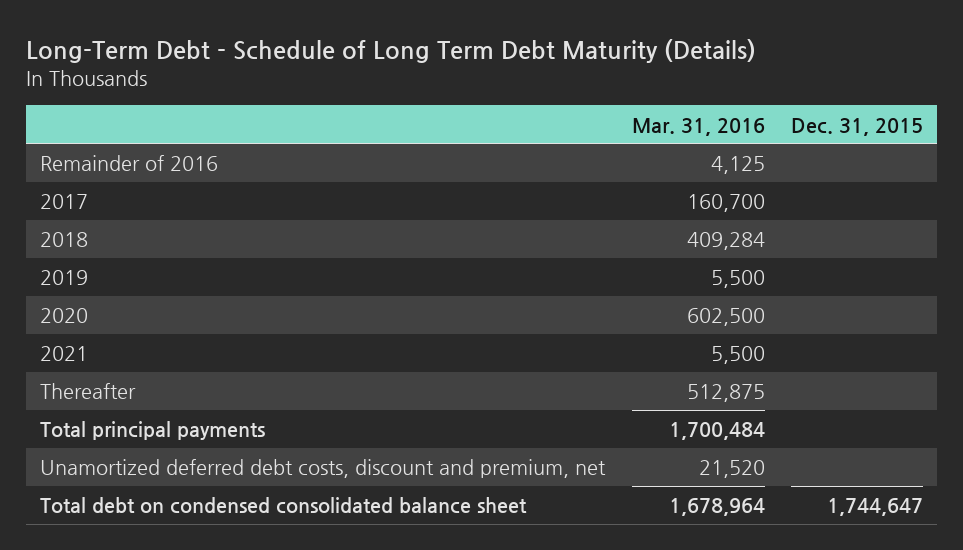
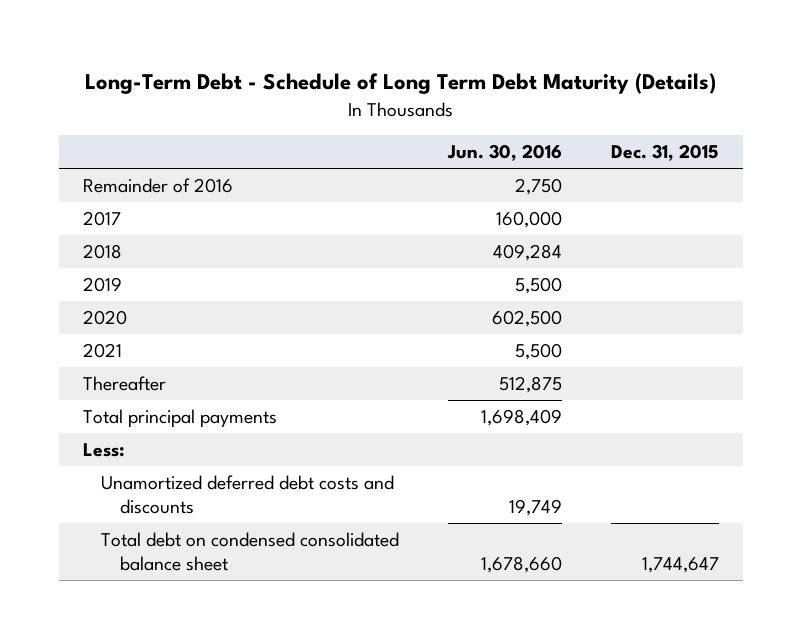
- | Mar. 31, 2016 | Dec. 31, 2015
+ | Jun. 30, 2016 | Dec. 31, 2015
- Unamortized deferred debt costs, discount and premium, net | 21,520 |
+ Less:
+ Unamortized deferred debt costs and discounts | 19,749 |

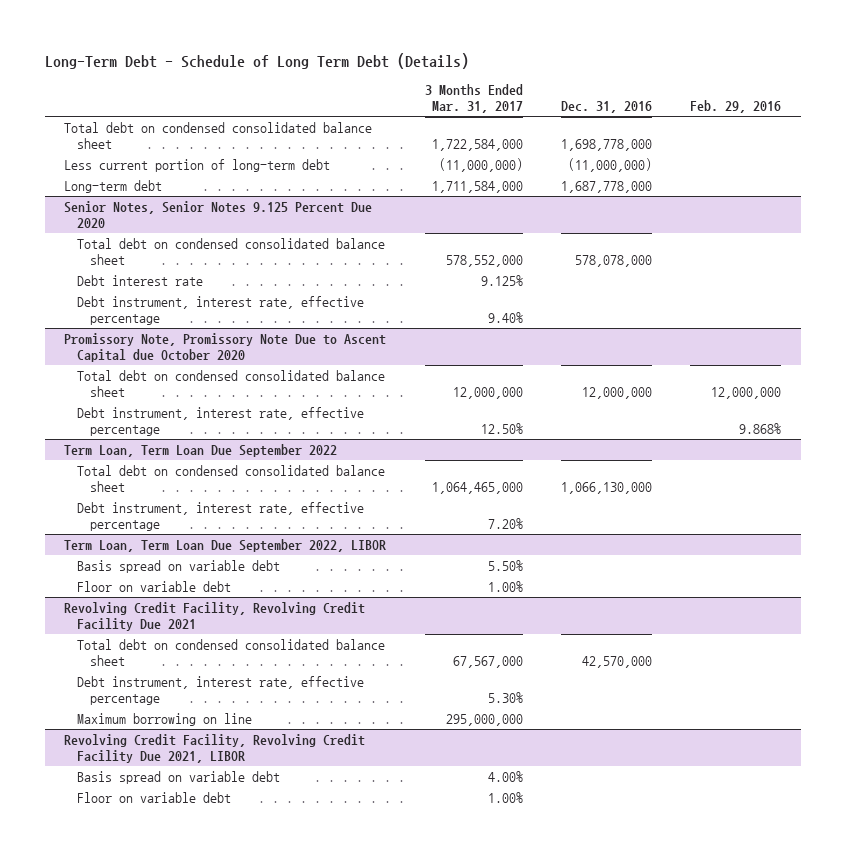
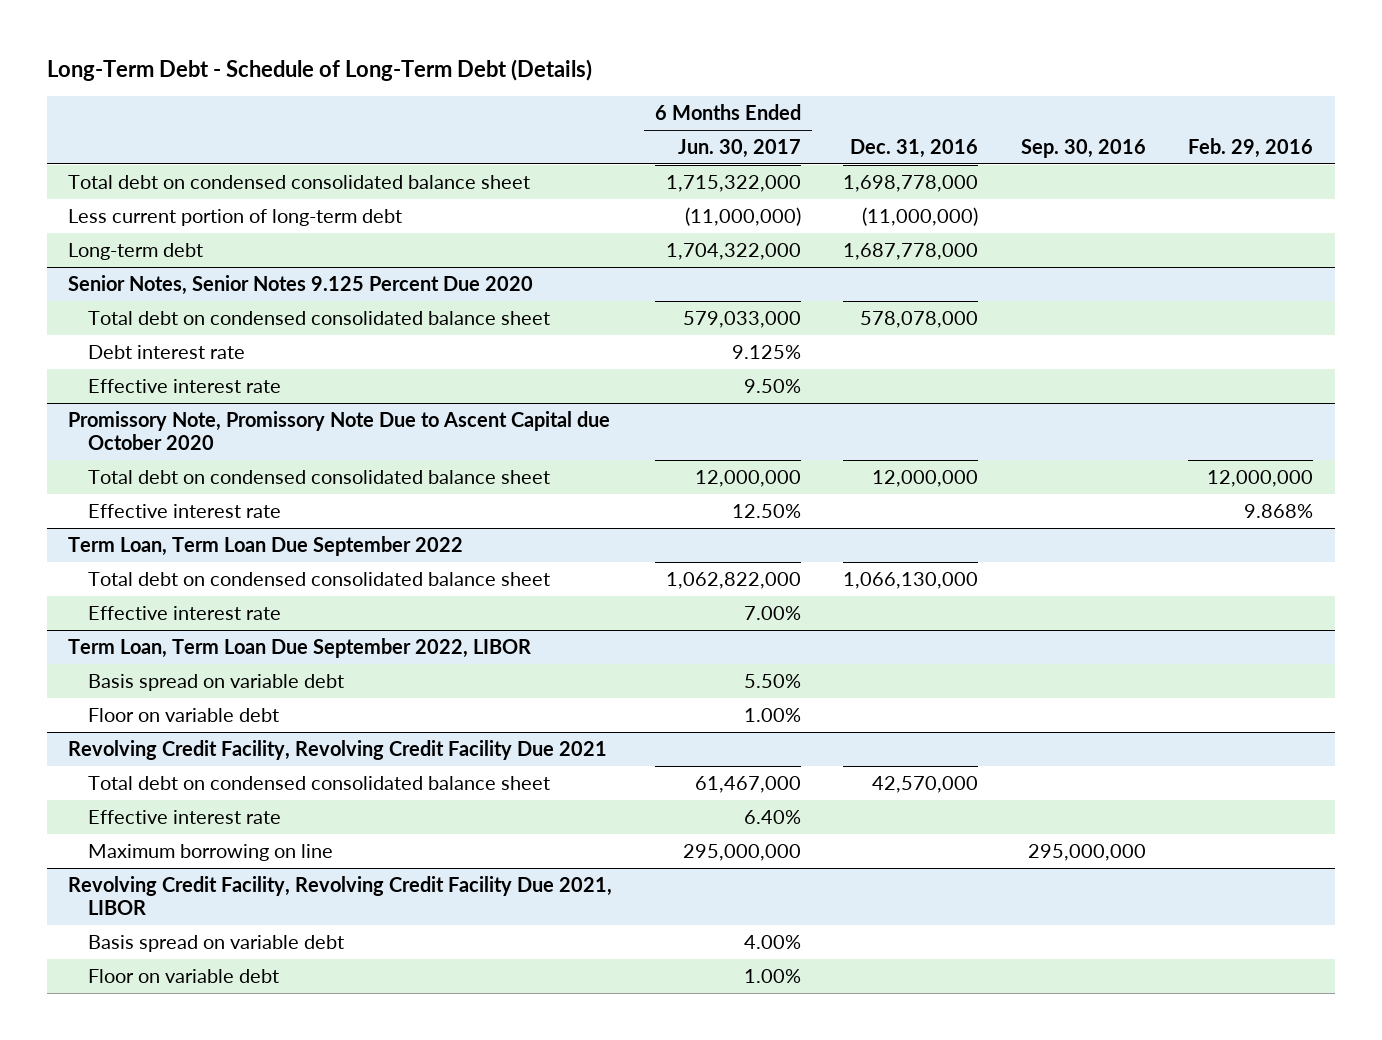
- Long-Term Debt - Schedule of Long Term Debt (Details)
+ Long-Term Debt - Schedule of Long-Term Debt (Details)
- | 3 Months Ended Mar. 31, 2017 | Dec. 31, 2016 | Feb. 29, 2016
+ | 6 Months Ended Jun. 30, 2017 | Dec. 31, 2016 | Sep. 30, 2016 | Feb. 29, 2016
@ Senior Notes, Senior Notes 9.125 Percent Due 2020
- Debt instrument, interest rate, effective percentage | 9.40% | |
+ Effective interest rate | 9.50% | | |
@ Promissory Note, Promissory Note Due to Ascent Capital due October 2020
- Debt instrument, interest rate, effective percentage | 12.50% | | 9.868%
+ Effective interest rate | 12.50% | | | 9.868%
@ Term Loan, Term Loan Due September 2022
- Debt instrument, interest rate, effective percentage | 7.20% | |
+ Effective interest rate | 7.00% | | |
@ Revolving Credit Facility, Revolving Credit Facility Due 2021
- Debt instrument, interest rate, effective percentage | 5.30% | |
+ Effective interest rate | 6.40% | | |

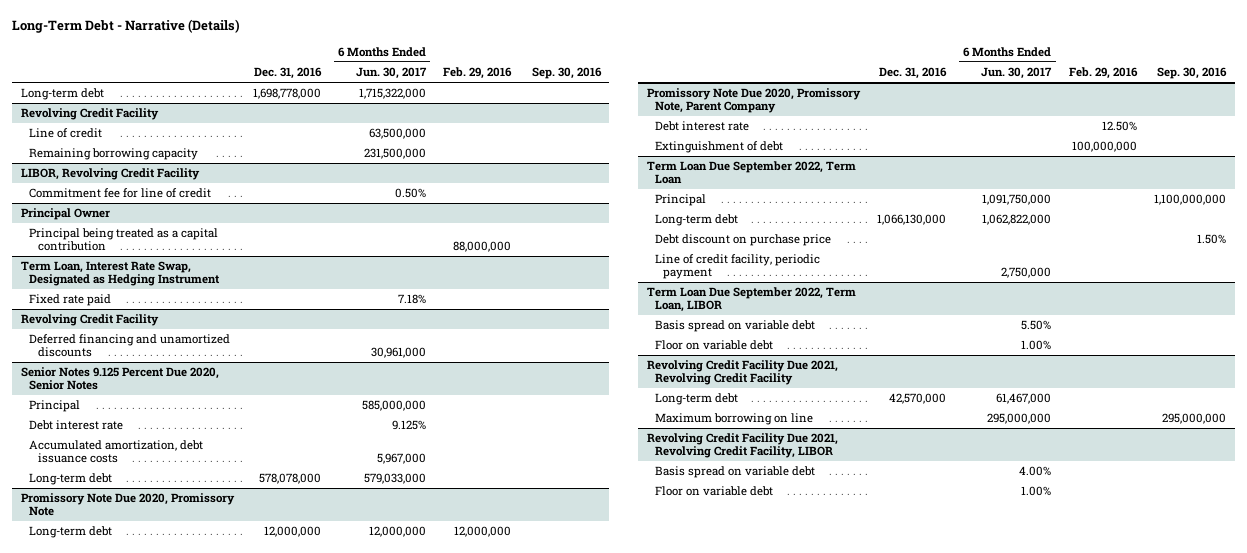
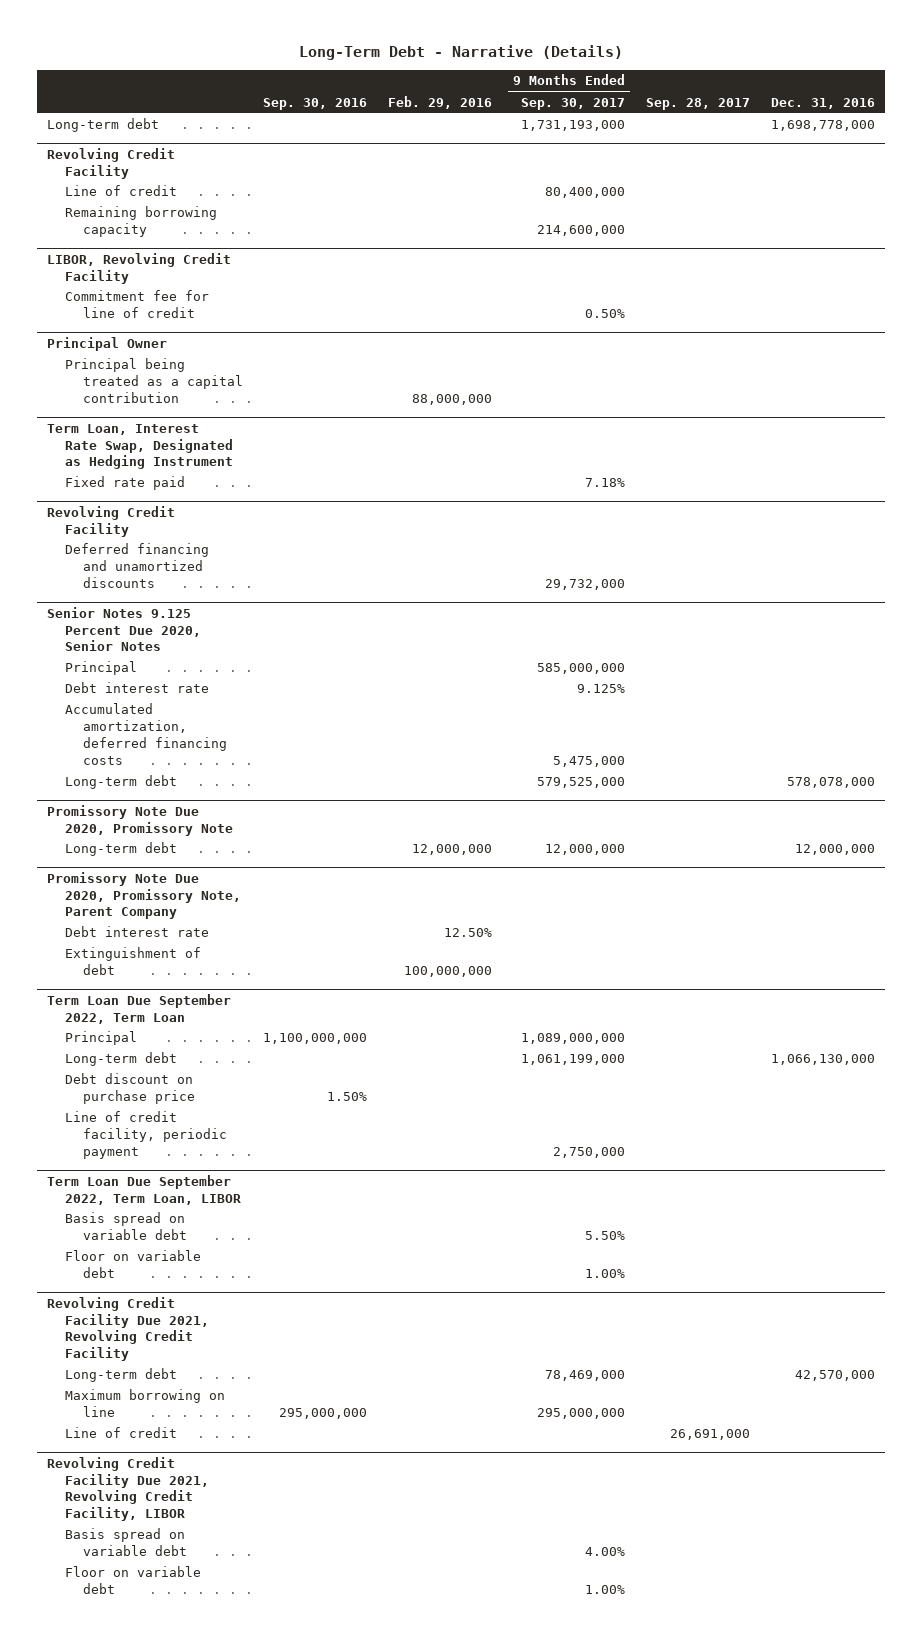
- | Dec. 31, 2016 | 6 Months Ended Jun. 30, 2017 | Feb. 29, 2016 | Sep. 30, 2016
+ | Sep. 30, 2016 | Feb. 29, 2016 | 9 Months Ended Sep. 30, 2017 | Sep. 28, 2017 | Dec. 31, 2016
@ Senior Notes 9.125 Percent Due 2020, Senior Notes
- Accumulated amortization, debt issuance costs | | 5,967,000 | |
+ Accumulated amortization, deferred financing costs | | | 5,475,000 | |
@ Revolving Credit Facility Due 2021, Revolving Credit Facility
+ Line of credit | | | | 26,691,000 |

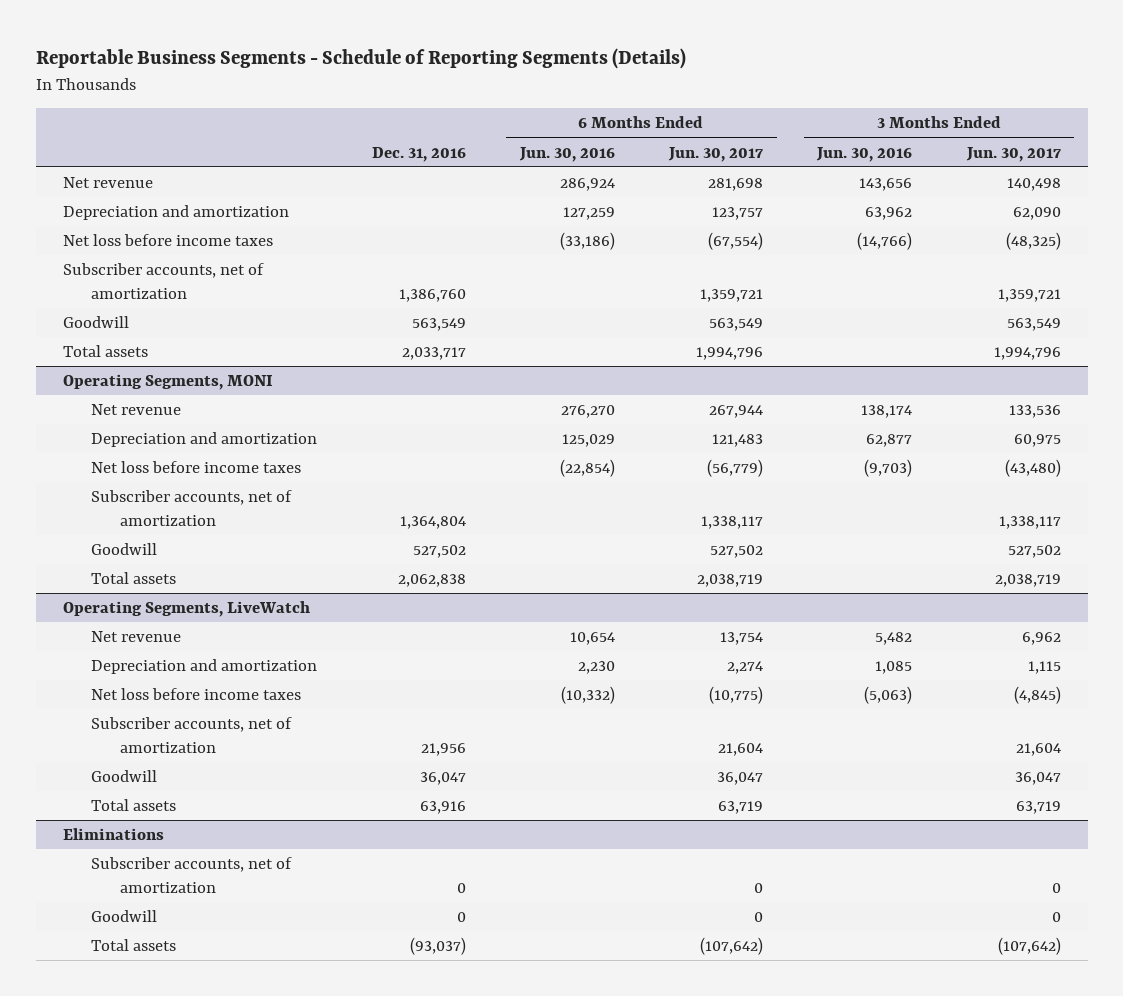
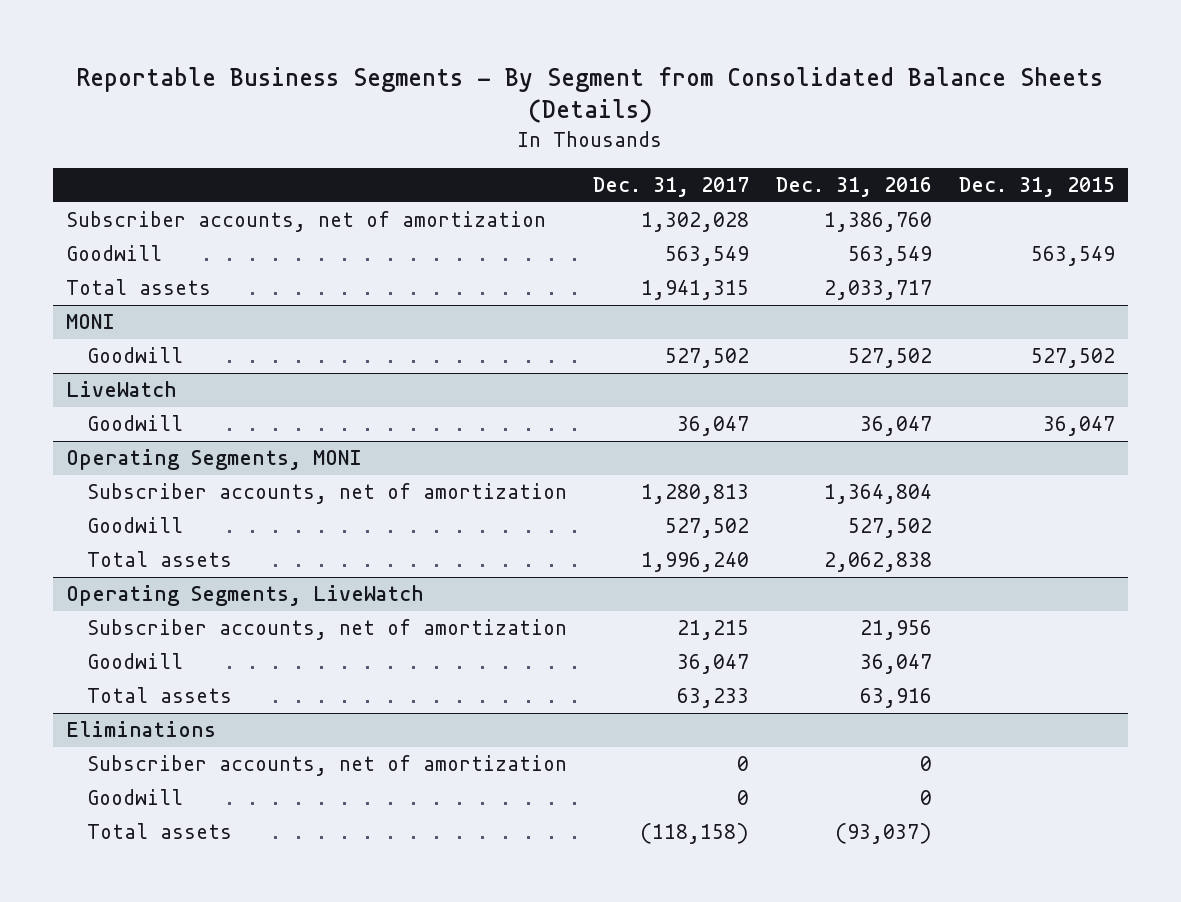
- Reportable Business Segments - Schedule of Reporting Segments (Details)
+ Reportable Business Segments - By Segment from Consolidated Balance Sheets (Details)
- | Dec. 31, 2016 | 6 Months Ended Jun. 30, 2016 | 6 Months Ended Jun. 30, 2017 | 3 Months Ended Jun. 30, 2016 | 3 Months Ended Jun. 30, 2017
+ | Dec. 31, 2017 | Dec. 31, 2016 | Dec. 31, 2015
- Net revenue | | 286,924 | 281,698 | 143,656 | 140,498
- Depreciation and amortization | | 127,259 | 123,757 | 63,962 | 62,090
- Net loss before income taxes | | (33,186) | (67,554) | (14,766) | (48,325)
+ MONI
+ Goodwill | 527,502 | 527,502 | 527,502
+ LiveWatch
+ Goodwill | 36,047 | 36,047 | 36,047
@ Operating Segments, MONI
- Net revenue | | 276,270 | 267,944 | 138,174 | 133,536
- Depreciation and amortization | | 125,029 | 121,483 | 62,877 | 60,975
- Net loss before income taxes | | (22,854) | (56,779) | (9,703) | (43,480)
@ Operating Segments, LiveWatch
- Net revenue | | 10,654 | 13,754 | 5,482 | 6,962
- Depreciation and amortization | | 2,230 | 2,274 | 1,085 | 1,115
- Net loss before income taxes | | (10,332) | (10,775) | (5,063) | (4,845)

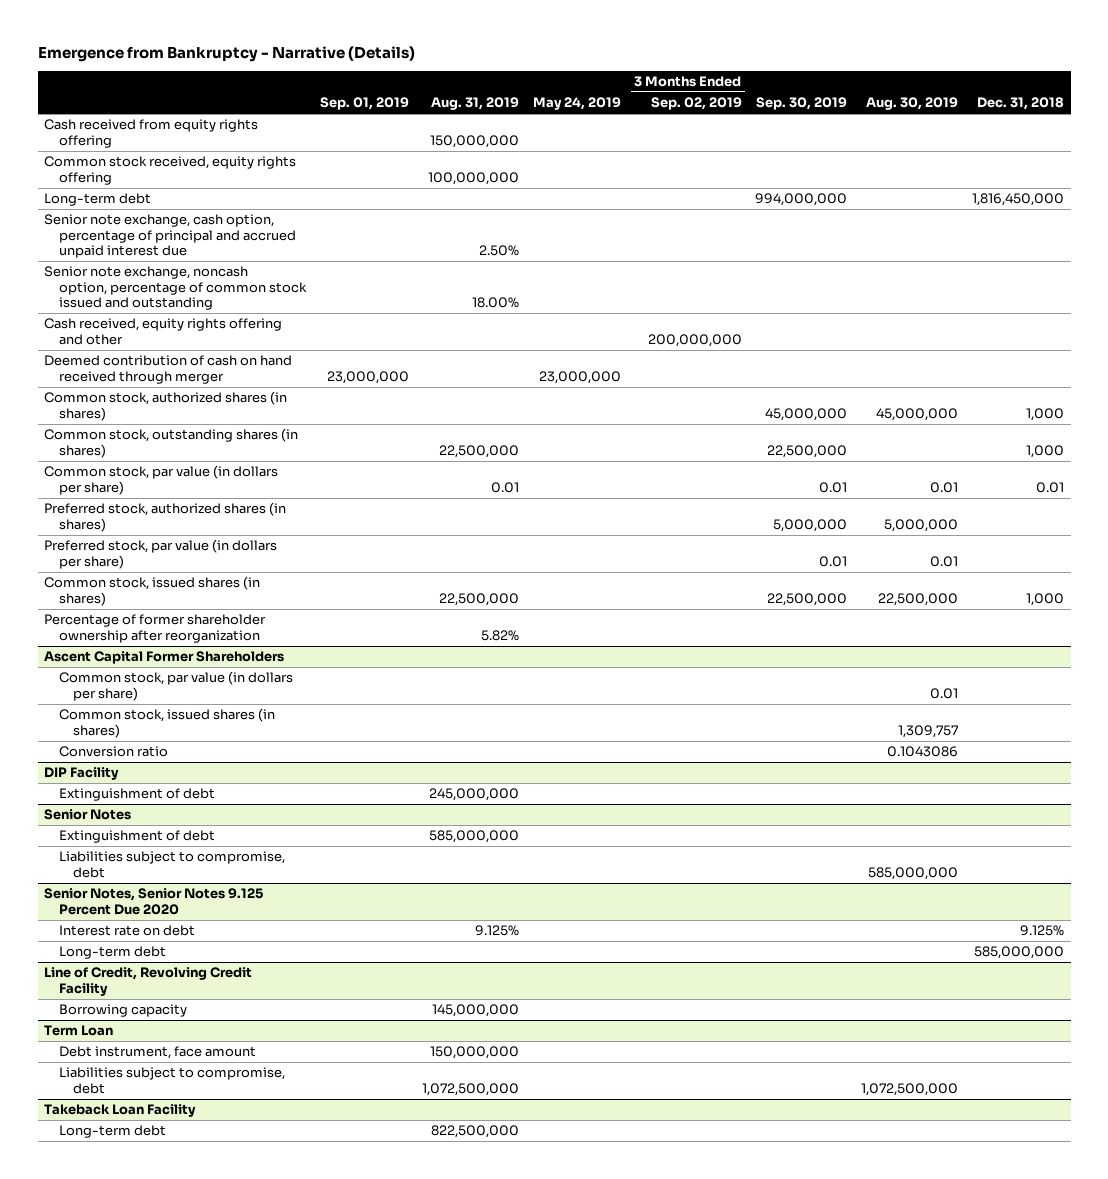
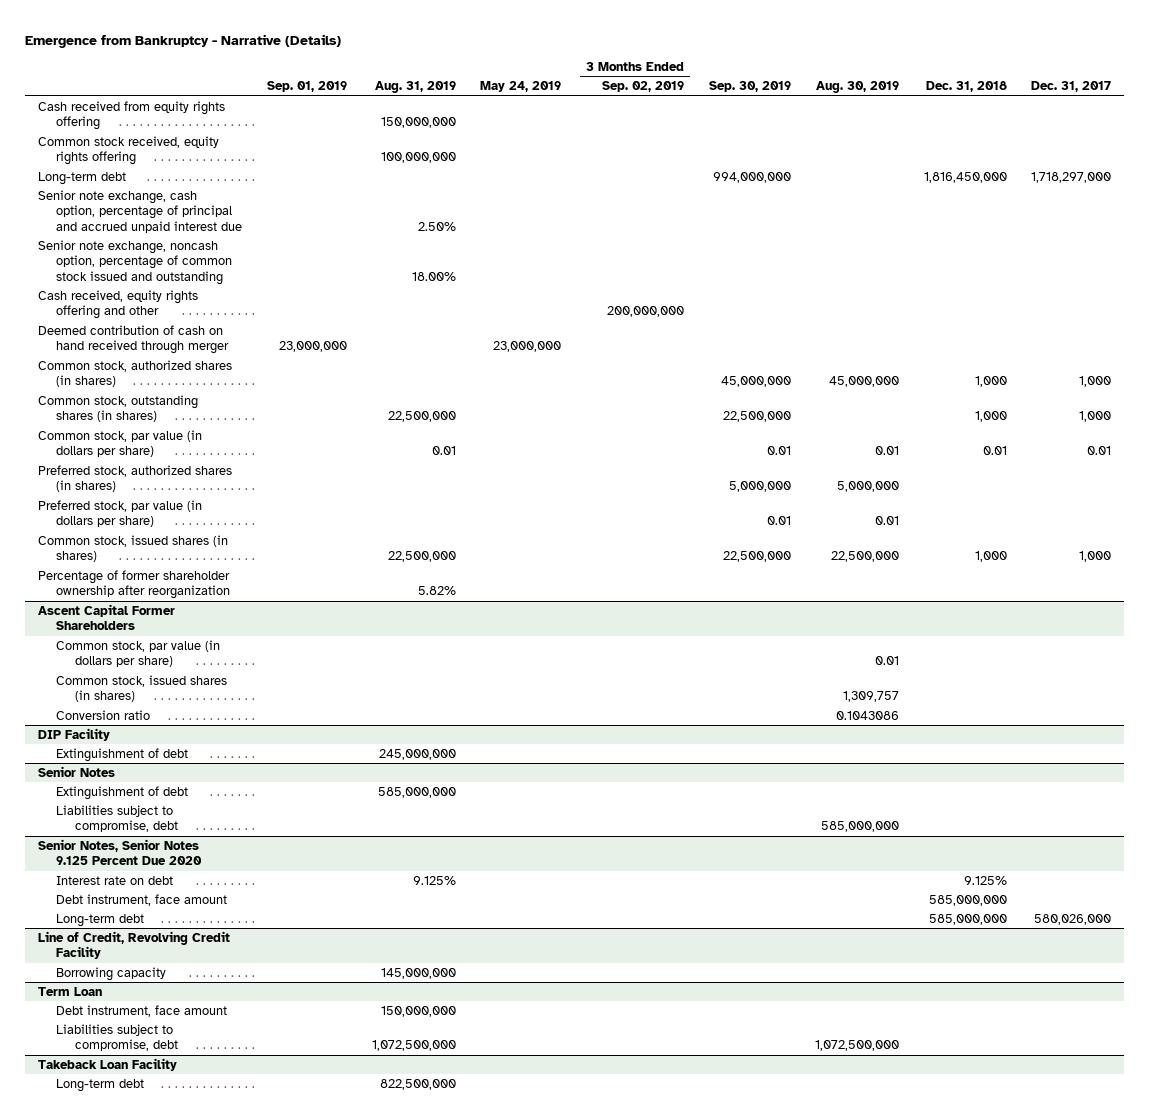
- | Sep. 01, 2019 | Aug. 31, 2019 | May 24, 2019 | 3 Months Ended Sep. 02, 2019 | Sep. 30, 2019 | Aug. 30, 2019 | Dec. 31, 2018
+ | Sep. 01, 2019 | Aug. 31, 2019 | May 24, 2019 | 3 Months Ended Sep. 02, 2019 | Sep. 30, 2019 | Aug. 30, 2019 | Dec. 31, 2018 | Dec. 31, 2017
@ Senior Notes, Senior Notes 9.125 Percent Due 2020
+ Debt instrument, face amount | | | | | | | 585,000,000 |

